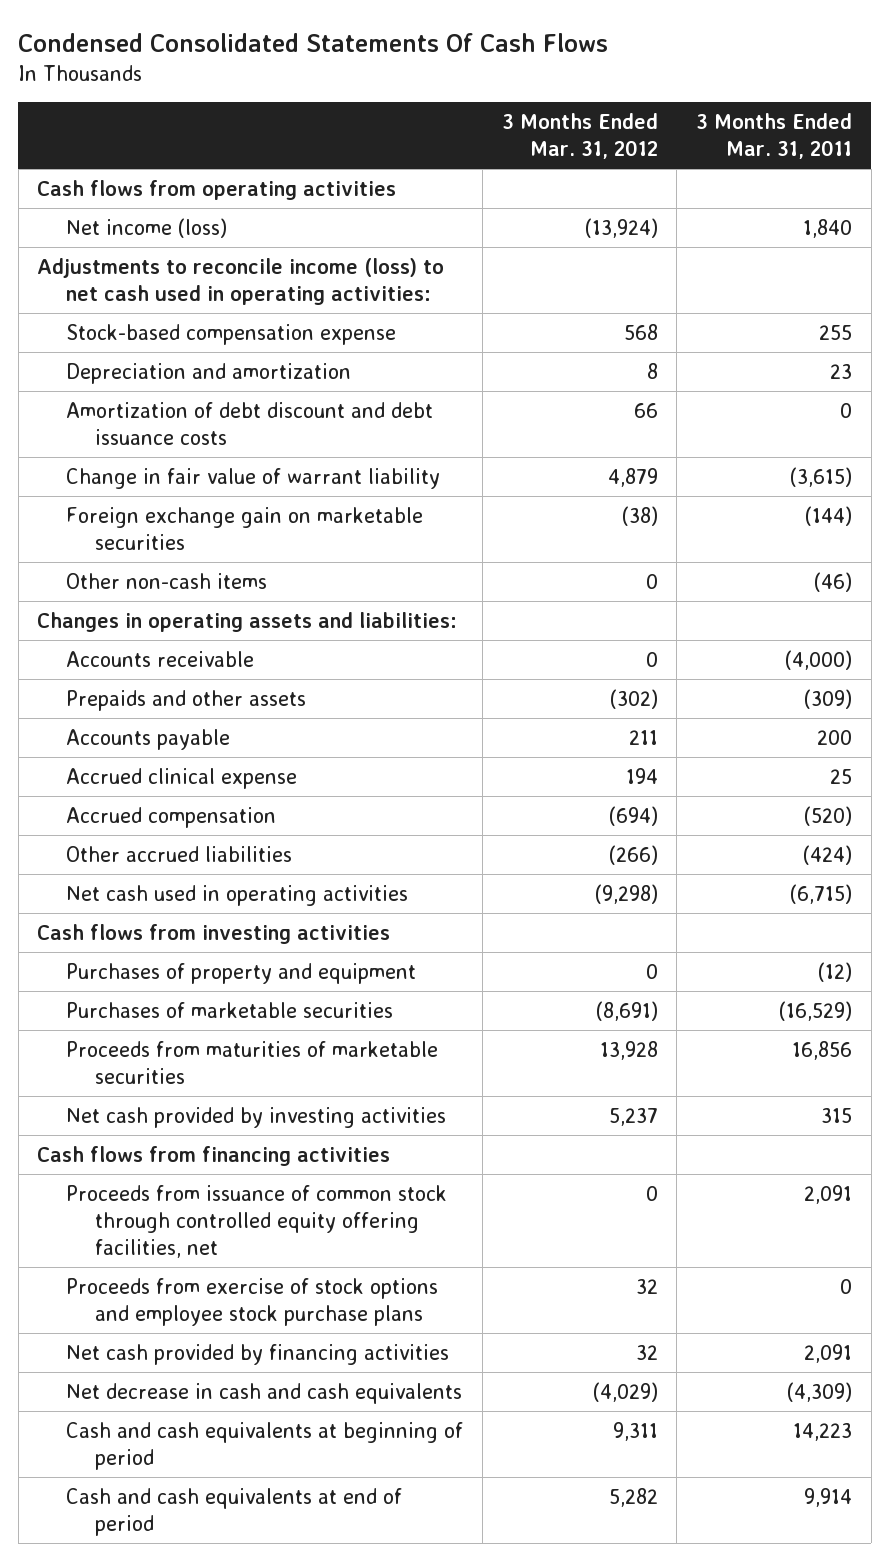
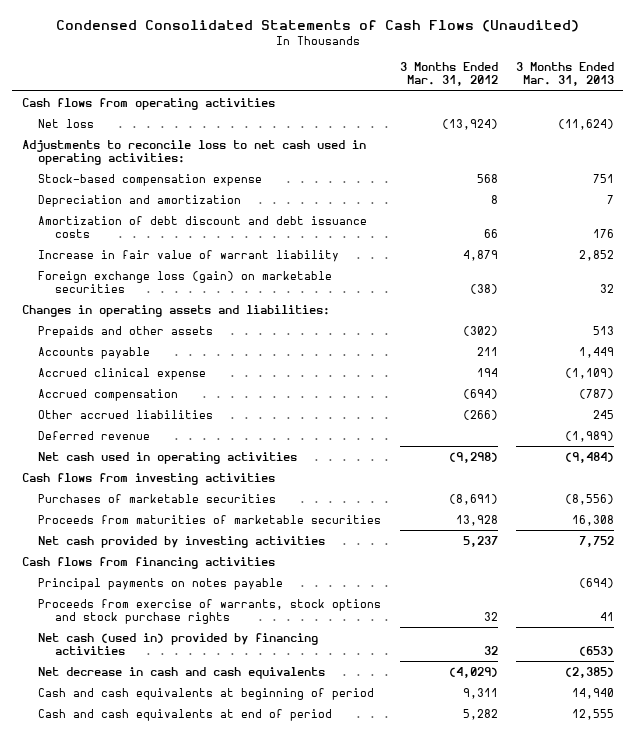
- Condensed Consolidated Statements Of Cash Flows
+ Condensed Consolidated Statements of Cash Flows (Unaudited)
- | 3 Months Ended Mar. 31, 2012 | 3 Months Ended Mar. 31, 2011
+ | 3 Months Ended Mar. 31, 2012 | 3 Months Ended Mar. 31, 2013
- Net income (loss) | (13,924) | 1,840
- Adjustments to reconcile income (loss) to net cash used in operating activities:
+ Net loss | (13,924) | (11,624)
+ Adjustments to reconcile loss to net cash used in operating activities:
- Change in fair value of warrant liability | 4,879 | (3,615)
- Foreign exchange gain on marketable securities | (38) | (144)
- Other non-cash items | 0 | (46)
+ Increase in fair value of warrant liability | 4,879 | 2,852
+ Foreign exchange loss (gain) on marketable securities | (38) | 32
- Accounts receivable | 0 | (4,000)
+ Deferred revenue | | (1,989)
- Purchases of property and equipment | 0 | (12)
- Proceeds from issuance of common stock through controlled equity offering facilities, net | 0 | 2,091
- Proceeds from exercise of stock options and employee stock purchase plans | 32 | 0
- Net cash provided by financing activities | 32 | 2,091
+ Principal payments on notes payable | | (694)
+ Proceeds from exercise of warrants, stock options and stock purchase rights | 32 | 41
+ Net cash (used in) provided by financing activities | 32 | (653)

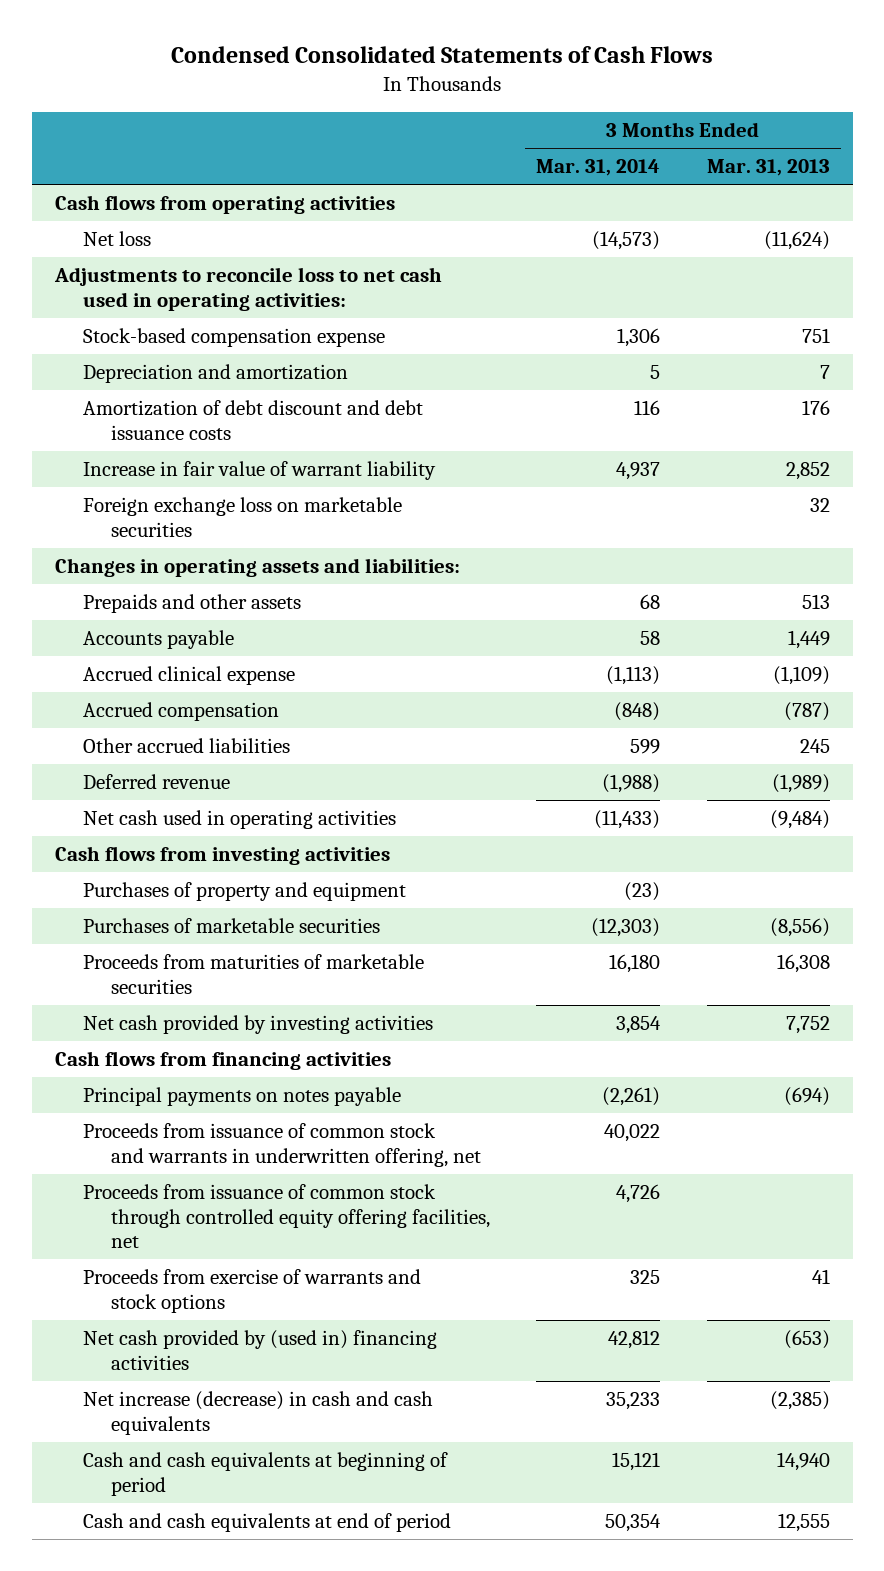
- Condensed Consolidated Statements of Cash Flows (Unaudited)
+ Condensed Consolidated Statements of Cash Flows
- | 3 Months Ended Mar. 31, 2012 | 3 Months Ended Mar. 31, 2013
+ | 3 Months Ended Mar. 31, 2014 | 3 Months Ended Mar. 31, 2013
- Foreign exchange loss (gain) on marketable securities | (38) | 32
+ Foreign exchange loss on marketable securities | | 32
+ Purchases of property and equipment | (23) |
- Proceeds from exercise of warrants, stock options and stock purchase rights | 32 | 41
- Net cash (used in) provided by financing activities | 32 | (653)
- Net decrease in cash and cash equivalents | (4,029) | (2,385)
+ Proceeds from issuance of common stock and warrants in underwritten offering, net | 40,022 |
+ Proceeds from issuance of common stock through controlled equity offering facilities, net | 4,726 |
+ Proceeds from exercise of warrants and stock options | 325 | 41
+ Net cash provided by (used in) financing activities | 42,812 | (653)
+ Net increase (decrease) in cash and cash equivalents | 35,233 | (2,385)

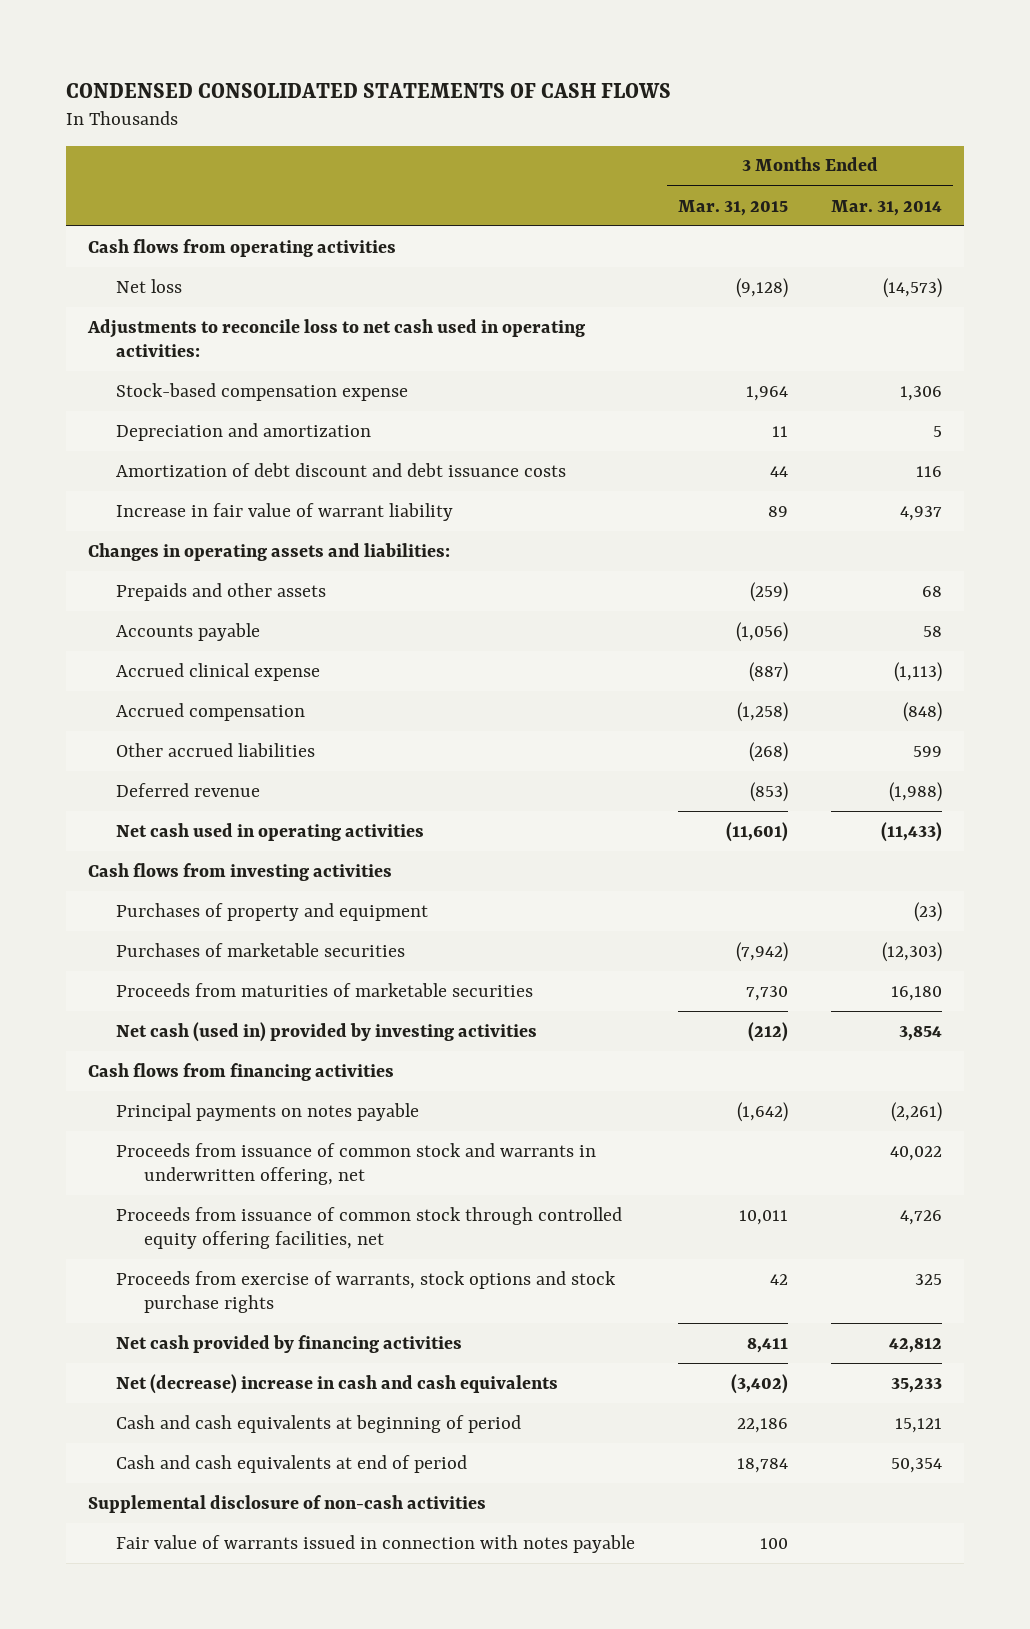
- Condensed Consolidated Statements of Cash Flows
+ CONDENSED CONSOLIDATED STATEMENTS OF CASH FLOWS
- | 3 Months Ended Mar. 31, 2014 | 3 Months Ended Mar. 31, 2013
+ | 3 Months Ended Mar. 31, 2015 | 3 Months Ended Mar. 31, 2014
- Foreign exchange loss on marketable securities | | 32
- Net cash provided by investing activities | 3,854 | 7,752
+ Net cash (used in) provided by investing activities | (212) | 3,854
- Proceeds from exercise of warrants and stock options | 325 | 41
- Net cash provided by (used in) financing activities | 42,812 | (653)
- Net increase (decrease) in cash and cash equivalents | 35,233 | (2,385)
+ Proceeds from exercise of warrants, stock options and stock purchase rights | 42 | 325
+ Net cash provided by financing activities | 8,411 | 42,812
+ Net (decrease) increase in cash and cash equivalents | (3,402) | 35,233
+ Supplemental disclosure of non-cash activities
+ Fair value of warrants issued in connection with notes payable | 100 |

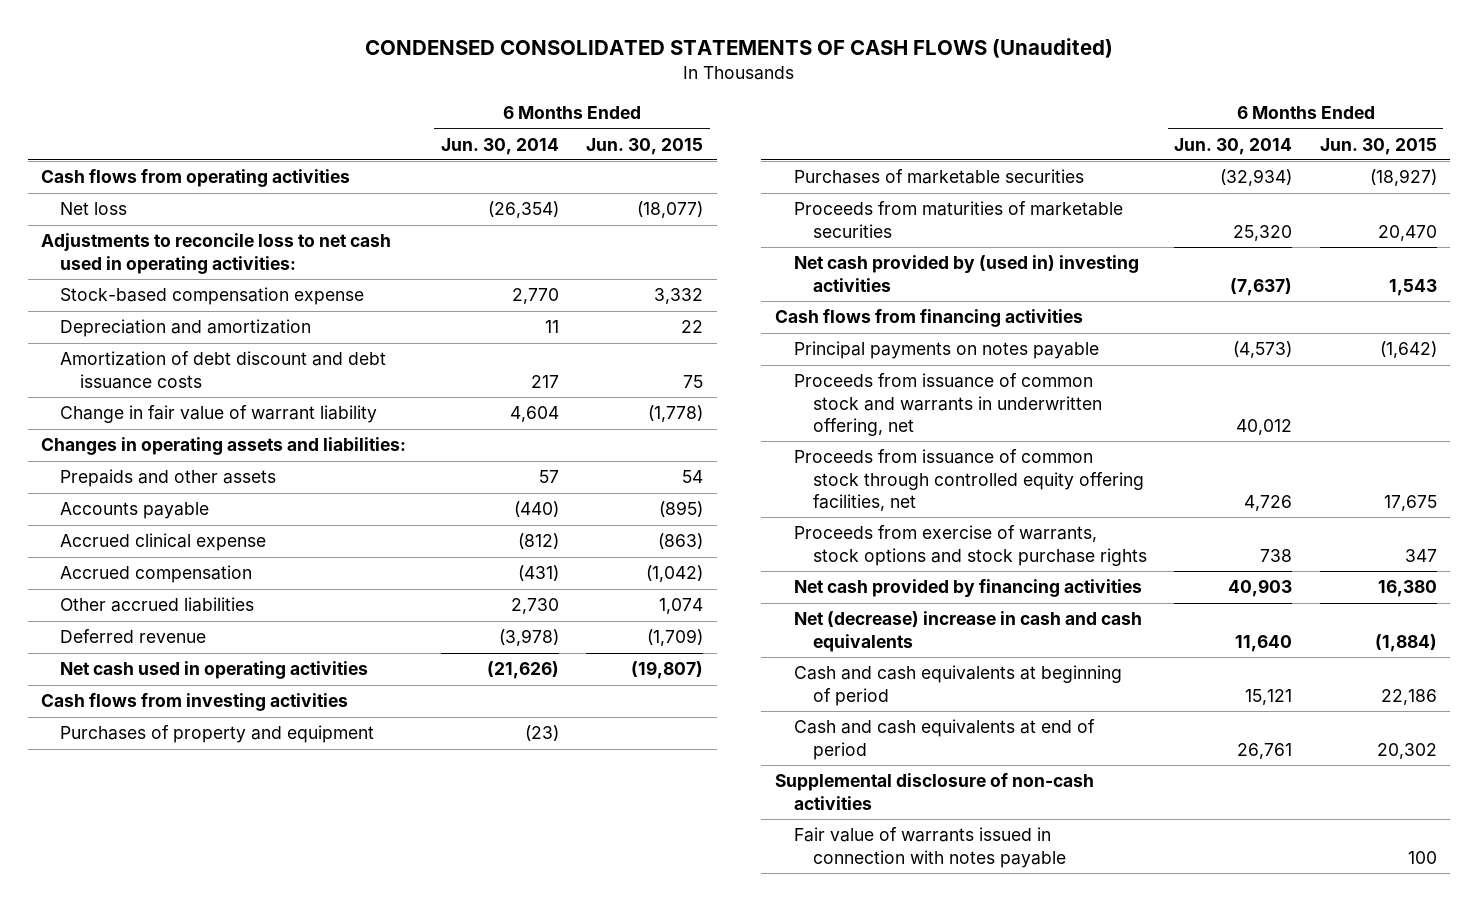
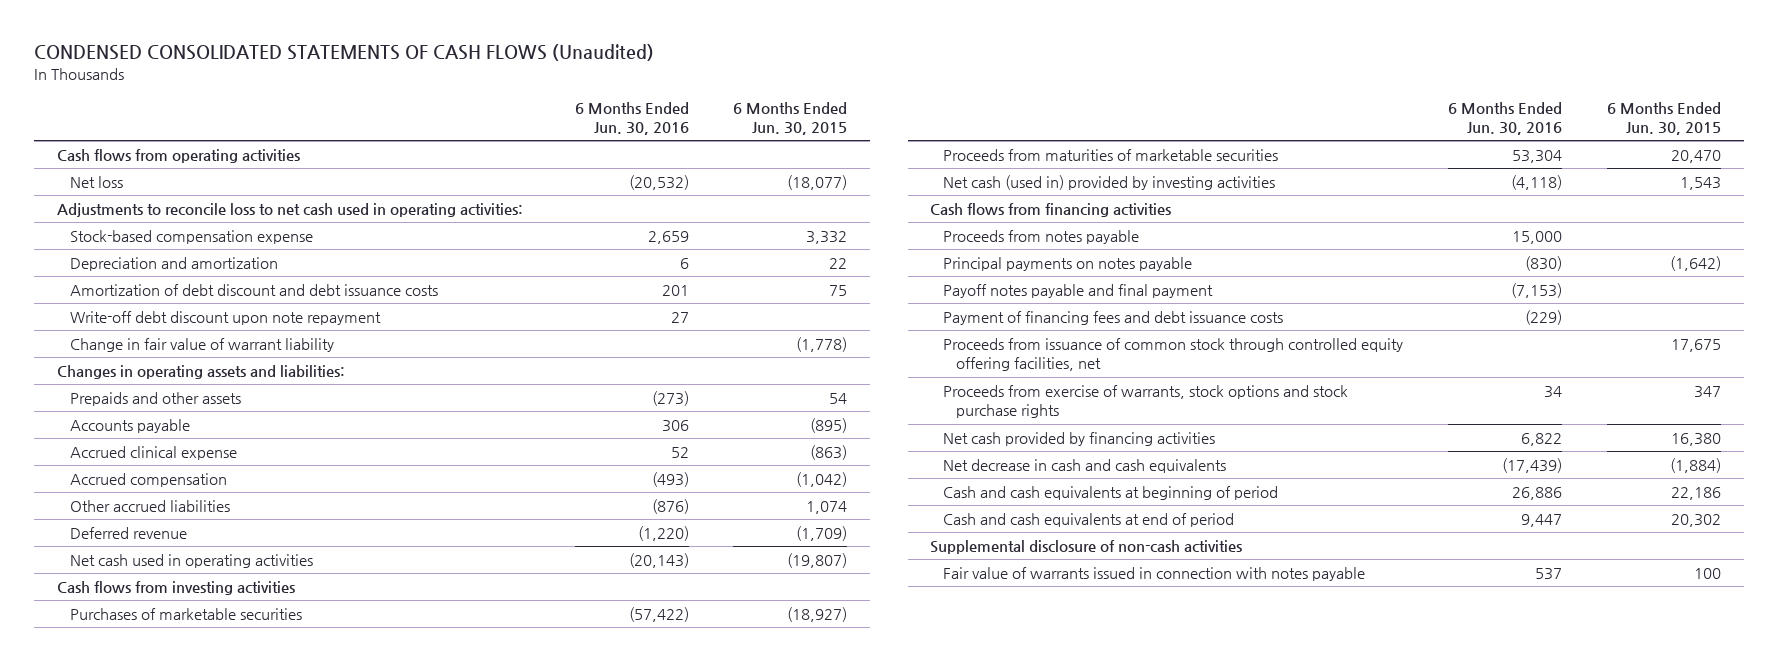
- | 6 Months Ended Jun. 30, 2014 | 6 Months Ended Jun. 30, 2015
+ | 6 Months Ended Jun. 30, 2016 | 6 Months Ended Jun. 30, 2015
+ Write-off debt discount upon note repayment | 27 |
- Purchases of property and equipment | (23) |
- Net cash provided by (used in) investing activities | (7,637) | 1,543
+ Net cash (used in) provided by investing activities | (4,118) | 1,543
+ Proceeds from notes payable | 15,000 |
- Proceeds from issuance of common stock and warrants in underwritten offering, net | 40,012 |
+ Payoff notes payable and final payment | (7,153) |
+ Payment of financing fees and debt issuance costs | (229) |
- Net (decrease) increase in cash and cash equivalents | 11,640 | (1,884)
+ Net decrease in cash and cash equivalents | (17,439) | (1,884)

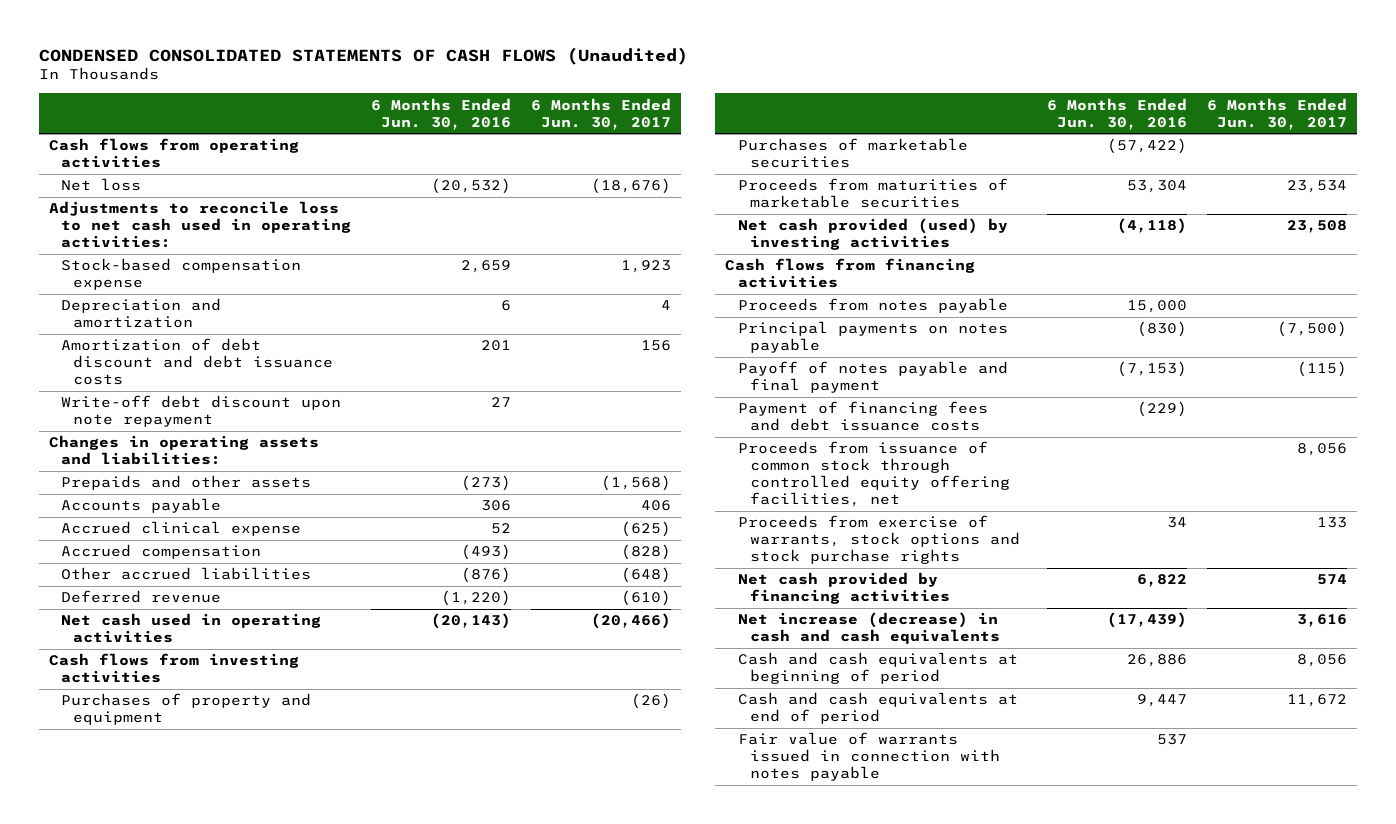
- | 6 Months Ended Jun. 30, 2016 | 6 Months Ended Jun. 30, 2015
+ | 6 Months Ended Jun. 30, 2016 | 6 Months Ended Jun. 30, 2017
- Change in fair value of warrant liability | | (1,778)
+ Purchases of property and equipment | | (26)
- Net cash (used in) provided by investing activities | (4,118) | 1,543
+ Net cash provided (used) by investing activities | (4,118) | 23,508
- Payoff notes payable and final payment | (7,153) |
+ Payoff of notes payable and final payment | (7,153) | (115)
- Net decrease in cash and cash equivalents | (17,439) | (1,884)
+ Net increase (decrease) in cash and cash equivalents | (17,439) | 3,616
- Supplemental disclosure of non-cash activities

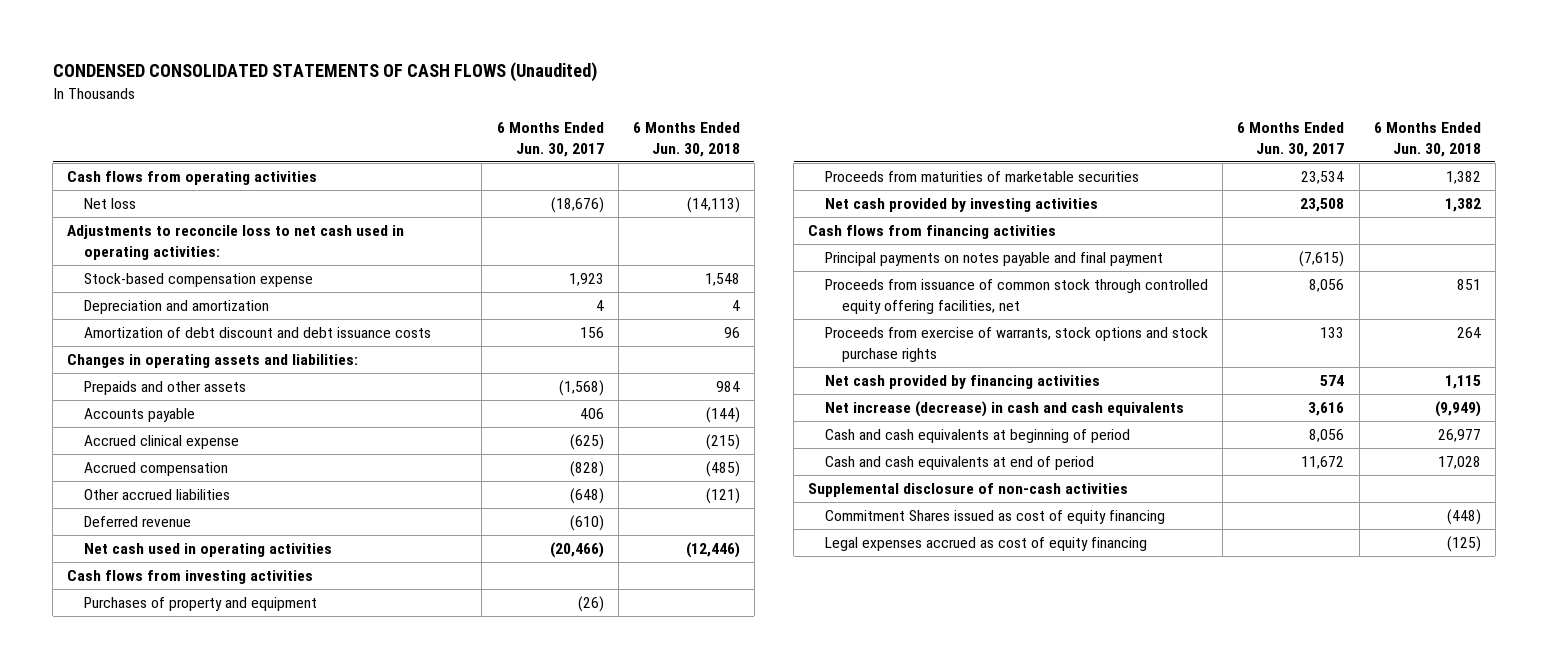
- | 6 Months Ended Jun. 30, 2016 | 6 Months Ended Jun. 30, 2017
+ | 6 Months Ended Jun. 30, 2017 | 6 Months Ended Jun. 30, 2018
- Write-off debt discount upon note repayment | 27 |
- Purchases of marketable securities | (57,422) |
- Net cash provided (used) by investing activities | (4,118) | 23,508
+ Net cash provided by investing activities | 23,508 | 1,382
- Proceeds from notes payable | 15,000 |
- Principal payments on notes payable | (830) | (7,500)
- Payoff of notes payable and final payment | (7,153) | (115)
- Payment of financing fees and debt issuance costs | (229) |
+ Principal payments on notes payable and final payment | (7,615) |
- Fair value of warrants issued in connection with notes payable | 537 |
+ Supplemental disclosure of non-cash activities
+ Commitment Shares issued as cost of equity financing | | (448)
+ Legal expenses accrued as cost of equity financing | | (125)

